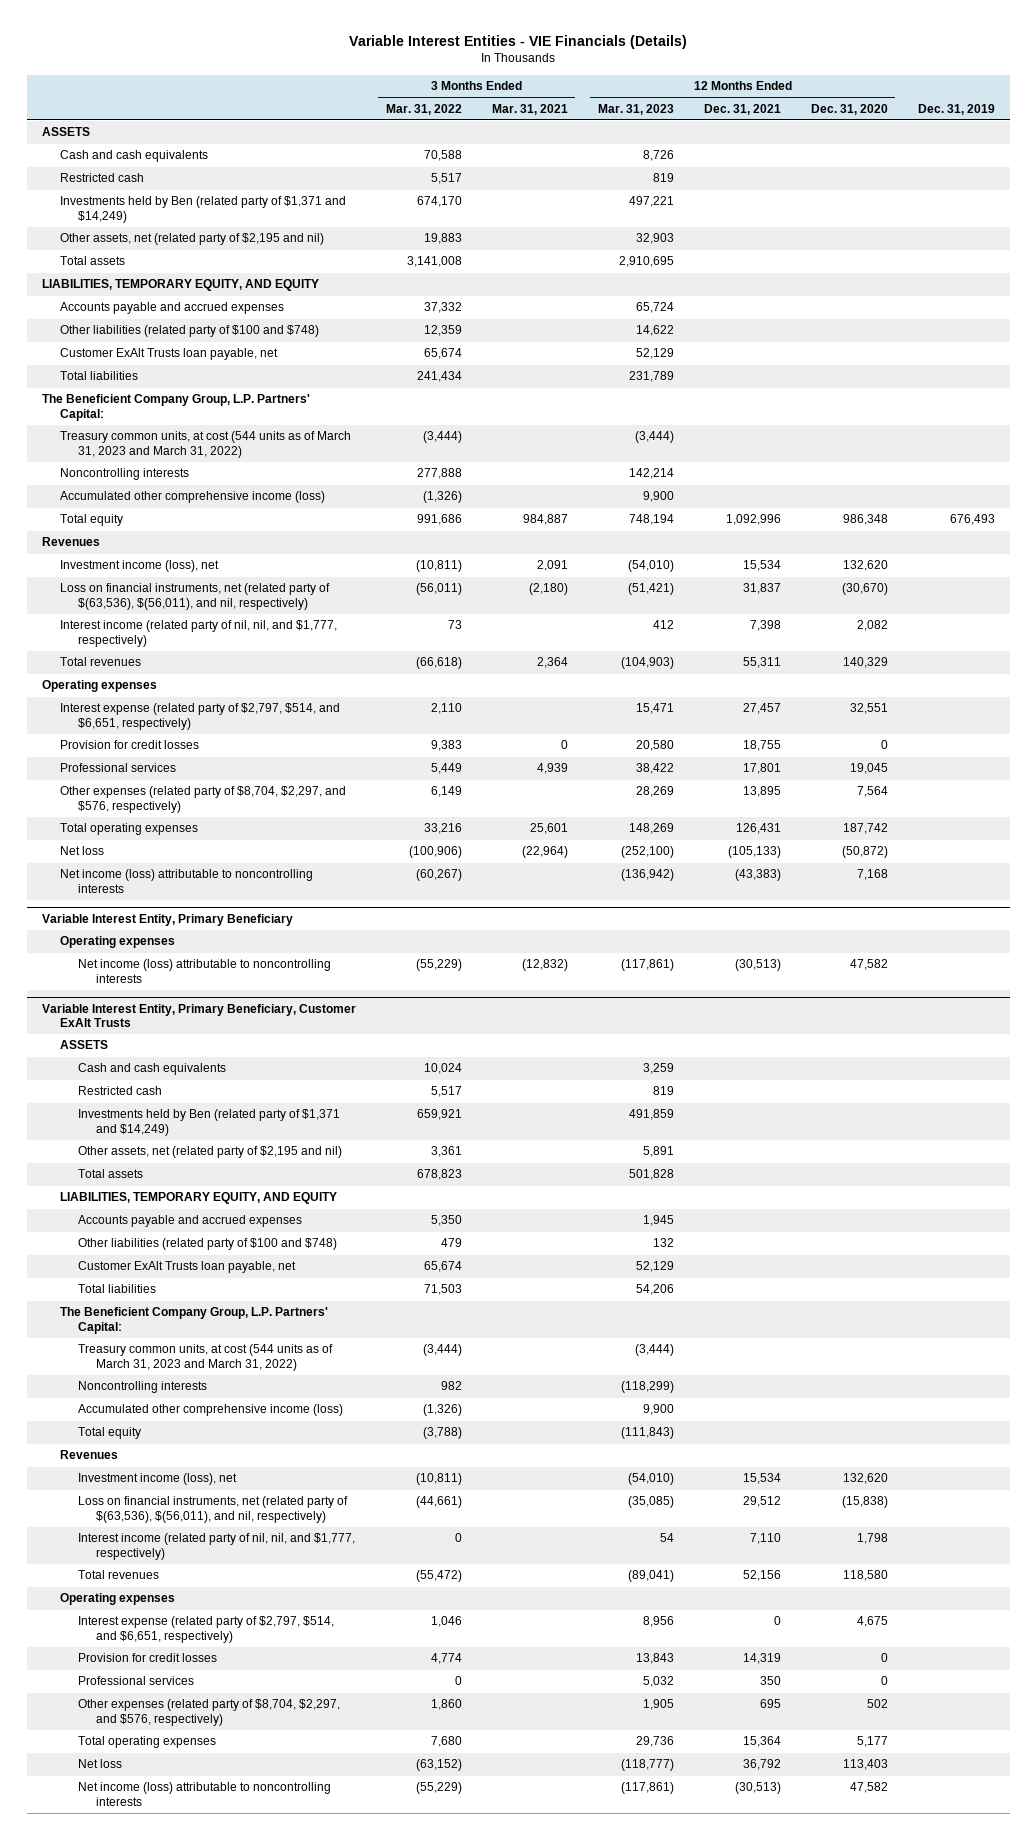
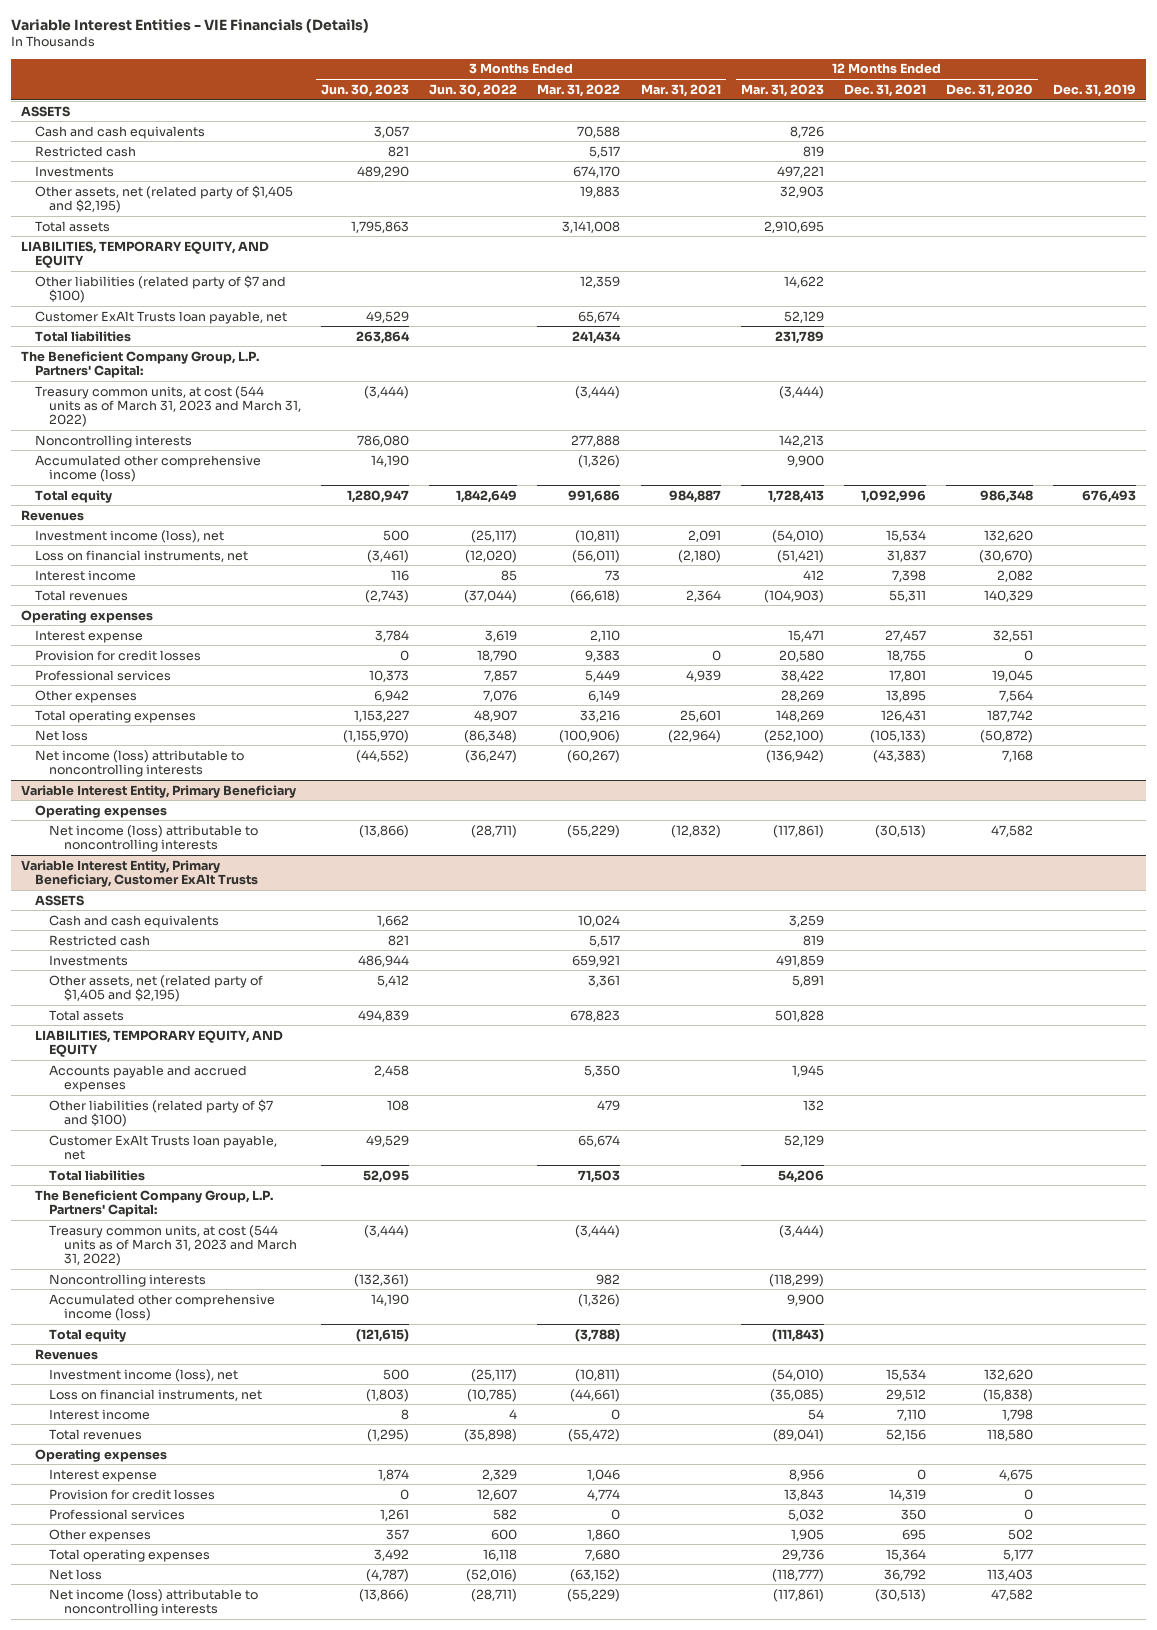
- | 3 Months Ended Mar. 31, 2022 | 3 Months Ended Mar. 31, 2021 | 12 Months Ended Mar. 31, 2023 | 12 Months Ended Dec. 31, 2021 | 12 Months Ended Dec. 31, 2020 | Dec. 31, 2019
+ | 3 Months Ended Jun. 30, 2023 | 3 Months Ended Jun. 30, 2022 | 3 Months Ended Mar. 31, 2022 | 3 Months Ended Mar. 31, 2021 | 12 Months Ended Mar. 31, 2023 | 12 Months Ended Dec. 31, 2021 | 12 Months Ended Dec. 31, 2020 | Dec. 31, 2019
- Investments held by Ben (related party of $1,371 and $14,249) | 674,170 | | 497,221 | | |
- Other assets, net (related party of $2,195 and nil) | 19,883 | | 32,903 | | |
+ Investments | 489,290 | | 674,170 | | 497,221 | | |
+ Other assets, net (related party of $1,405 and $2,195) | | | 19,883 | | 32,903 | | |
- Accounts payable and accrued expenses | 37,332 | | 65,724 | | |
- Other liabilities (related party of $100 and $748) | 12,359 | | 14,622 | | |
+ Other liabilities (related party of $7 and $100) | | | 12,359 | | 14,622 | | |
- Noncontrolling interests | 277,888 | | 142,214 | | |
+ Noncontrolling interests | 786,080 | | 277,888 | | 142,213 | | |
- Total equity | 991,686 | 984,887 | 748,194 | 1,092,996 | 986,348 | 676,493
+ Total equity | 1,280,947 | 1,842,649 | 991,686 | 984,887 | 1,728,413 | 1,092,996 | 986,348 | 676,493
- Loss on financial instruments, net (related party of $(63,536), $(56,011), and nil, respectively) | (56,011) | (2,180) | (51,421) | 31,837 | (30,670) |
- Interest income (related party of nil, nil, and $1,777, respectively) | 73 | | 412 | 7,398 | 2,082 |
+ Loss on financial instruments, net | (3,461) | (12,020) | (56,011) | (2,180) | (51,421) | 31,837 | (30,670) |
+ Interest income | 116 | 85 | 73 | | 412 | 7,398 | 2,082 |
- Interest expense (related party of $2,797, $514, and $6,651, respectively) | 2,110 | | 15,471 | 27,457 | 32,551 |
+ Interest expense | 3,784 | 3,619 | 2,110 | | 15,471 | 27,457 | 32,551 |
- Other expenses (related party of $8,704, $2,297, and $576, respectively) | 6,149 | | 28,269 | 13,895 | 7,564 |
+ Other expenses | 6,942 | 7,076 | 6,149 | | 28,269 | 13,895 | 7,564 |
@ Variable Interest Entity, Primary Beneficiary, Customer ExAlt Trusts
- Investments held by Ben (related party of $1,371 and $14,249) | 659,921 | | 491,859 | | |
- Other assets, net (related party of $2,195 and nil) | 3,361 | | 5,891 | | |
+ Investments | 486,944 | | 659,921 | | 491,859 | | |
+ Other assets, net (related party of $1,405 and $2,195) | 5,412 | | 3,361 | | 5,891 | | |
- Other liabilities (related party of $100 and $748) | 479 | | 132 | | |
+ Other liabilities (related party of $7 and $100) | 108 | | 479 | | 132 | | |
- Loss on financial instruments, net (related party of $(63,536), $(56,011), and nil, respectively) | (44,661) | | (35,085) | 29,512 | (15,838) |
- Interest income (related party of nil, nil, and $1,777, respectively) | 0 | | 54 | 7,110 | 1,798 |
+ Loss on financial instruments, net | (1,803) | (10,785) | (44,661) | | (35,085) | 29,512 | (15,838) |
+ Interest income | 8 | 4 | 0 | | 54 | 7,110 | 1,798 |
- Interest expense (related party of $2,797, $514, and $6,651, respectively) | 1,046 | | 8,956 | 0 | 4,675 |
+ Interest expense | 1,874 | 2,329 | 1,046 | | 8,956 | 0 | 4,675 |
- Other expenses (related party of $8,704, $2,297, and $576, respectively) | 1,860 | | 1,905 | 695 | 502 |
+ Other expenses | 357 | 600 | 1,860 | | 1,905 | 695 | 502 |

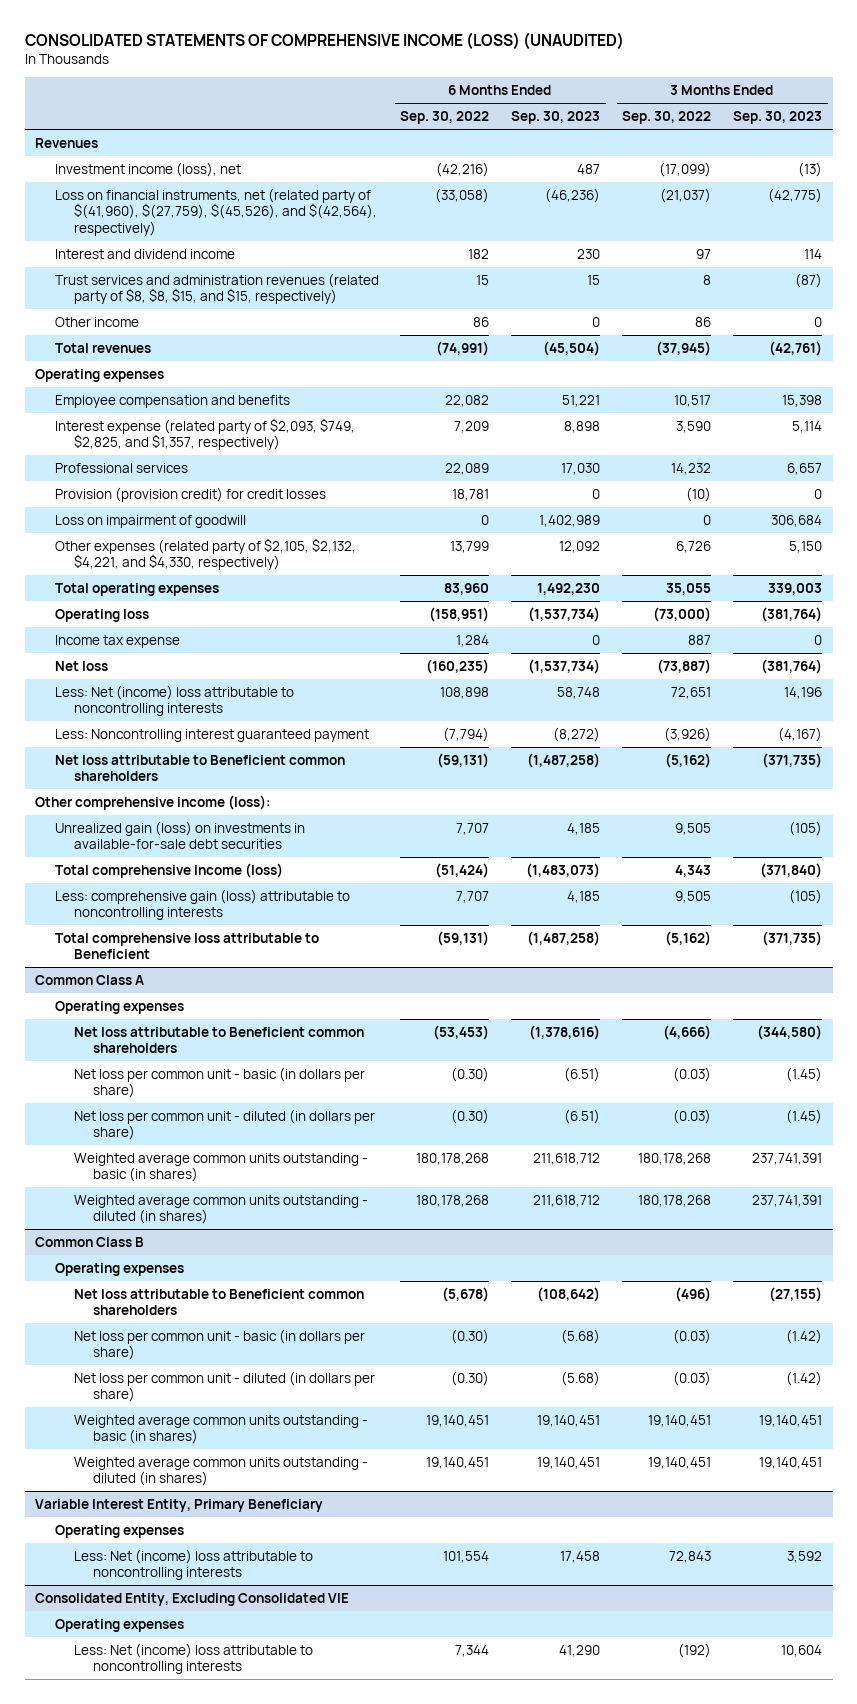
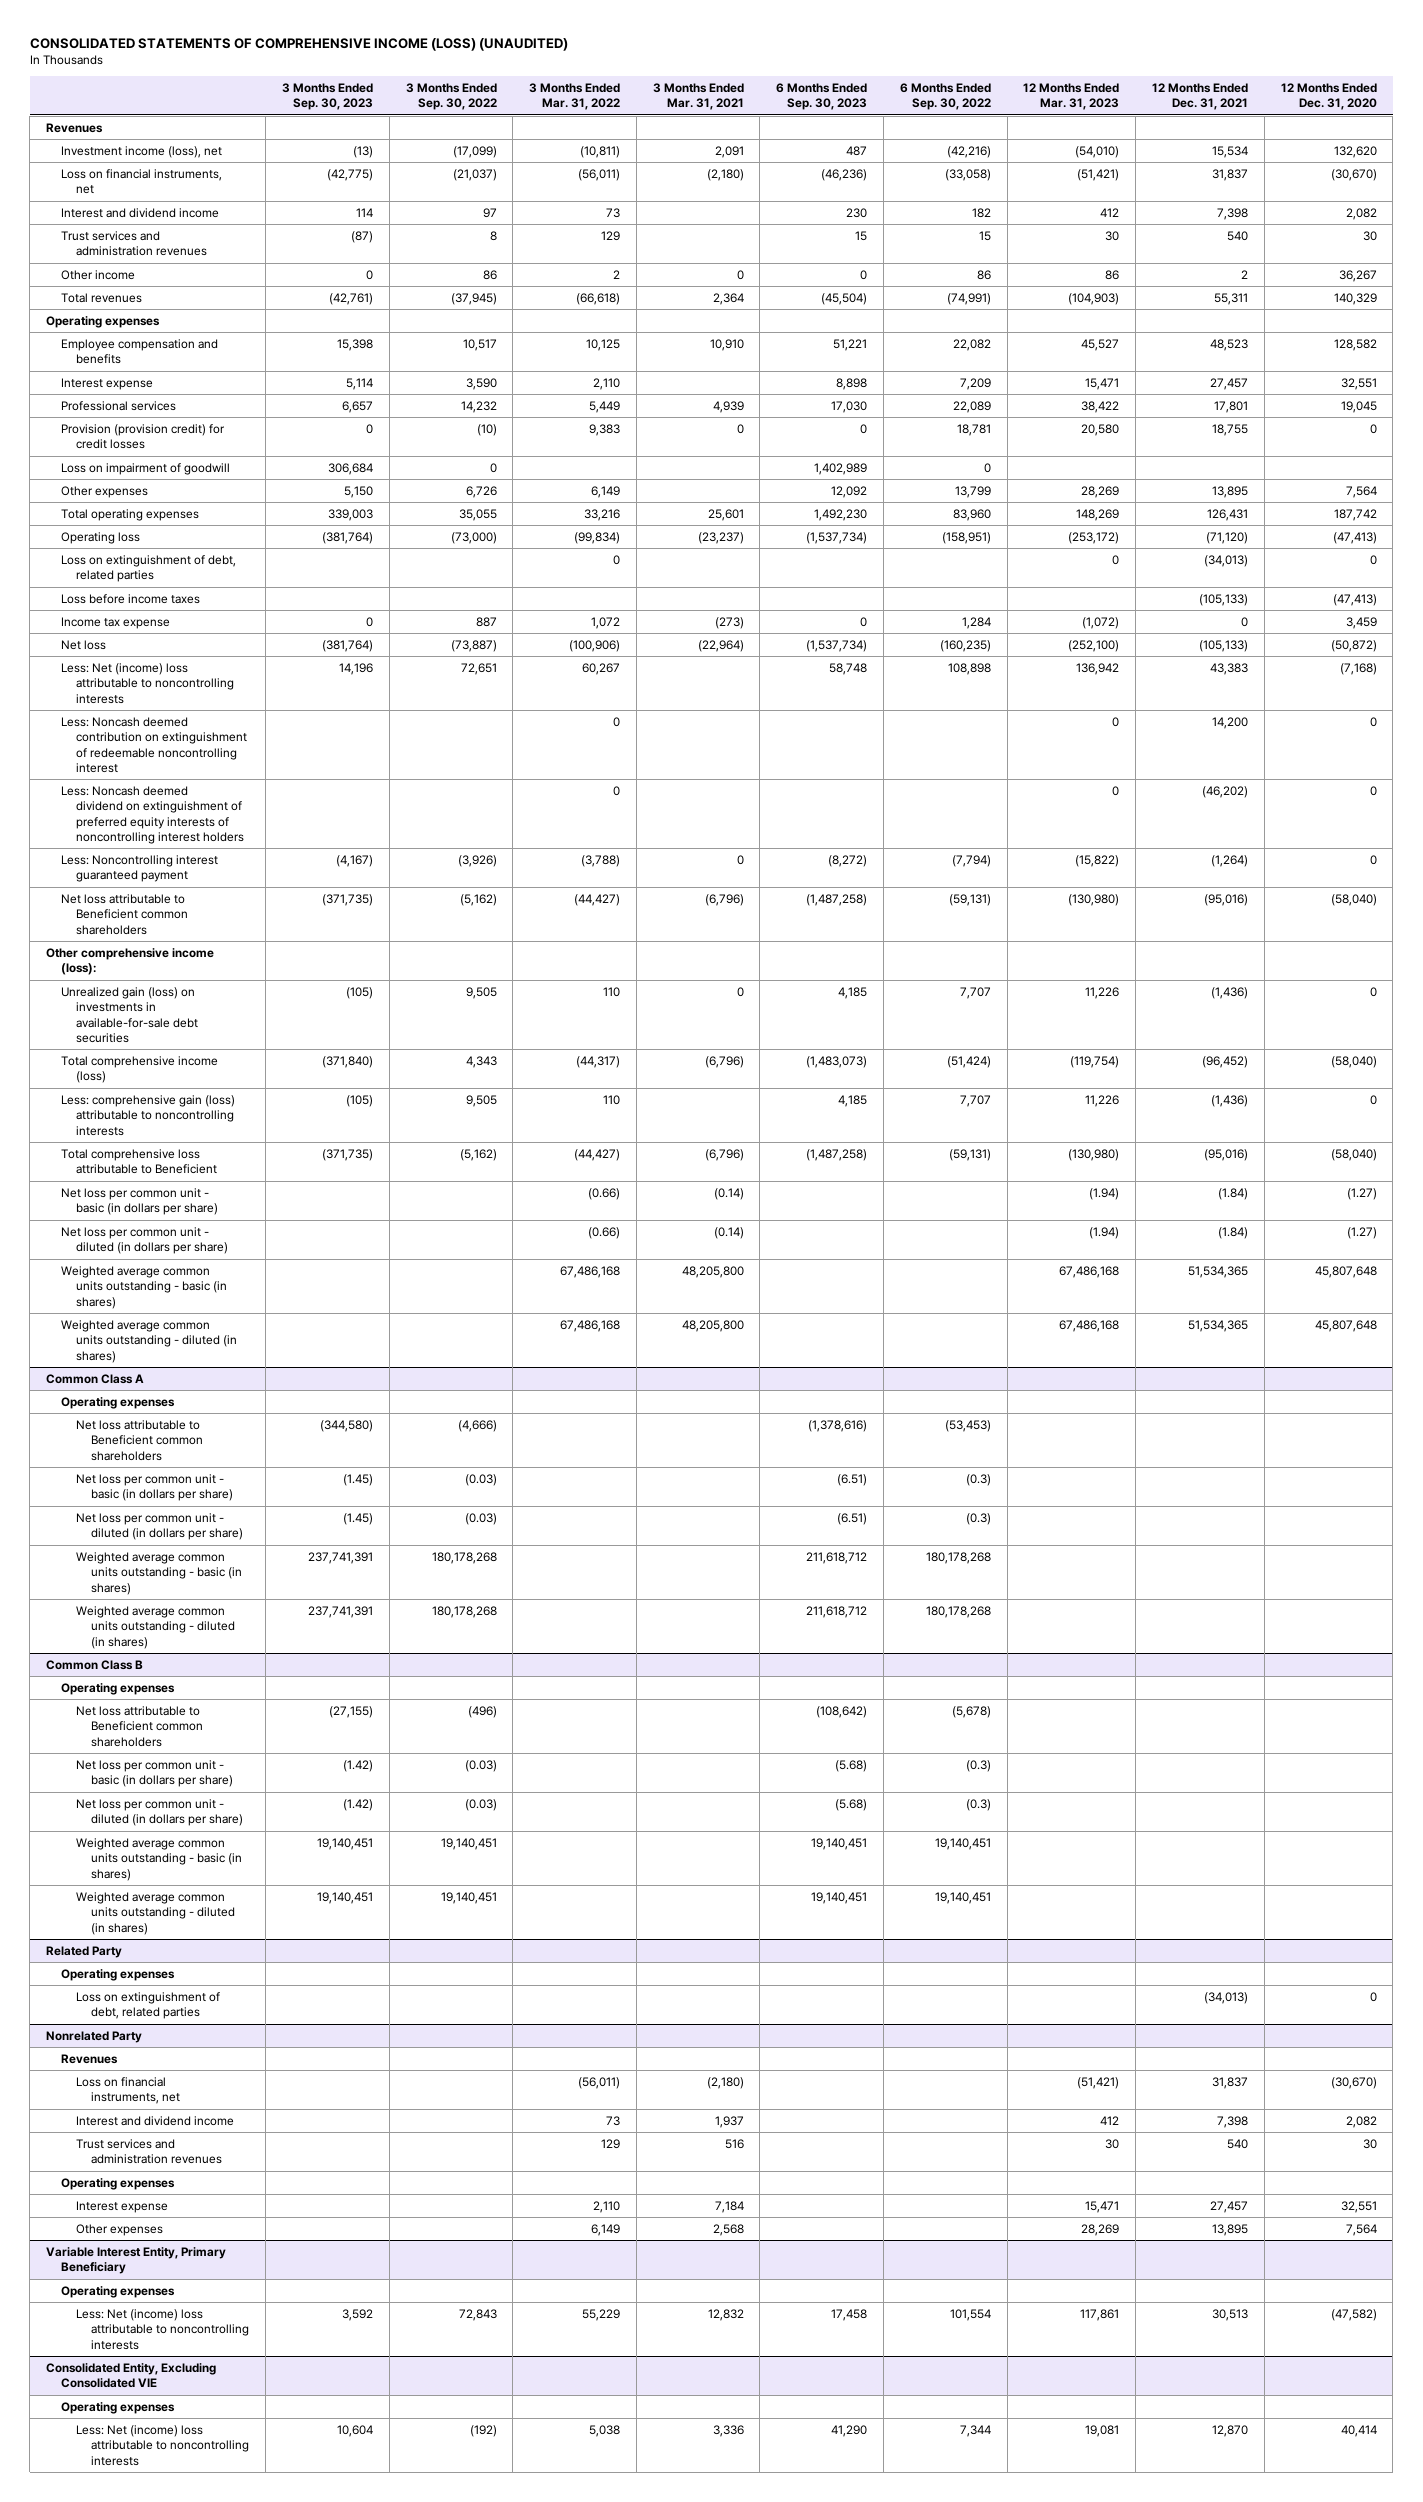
- | 6 Months Ended Sep. 30, 2022 | 6 Months Ended Sep. 30, 2023 | 3 Months Ended Sep. 30, 2022 | 3 Months Ended Sep. 30, 2023
+ | 3 Months Ended Sep. 30, 2023 | 3 Months Ended Sep. 30, 2022 | 3 Months Ended Mar. 31, 2022 | 3 Months Ended Mar. 31, 2021 | 6 Months Ended Sep. 30, 2023 | 6 Months Ended Sep. 30, 2022 | 12 Months Ended Mar. 31, 2023 | 12 Months Ended Dec. 31, 2021 | 12 Months Ended Dec. 31, 2020
- Loss on financial instruments, net (related party of $(41,960), $(27,759), $(45,526), and $(42,564), respectively) | (33,058) | (46,236) | (21,037) | (42,775)
+ Loss on financial instruments, net | (42,775) | (21,037) | (56,011) | (2,180) | (46,236) | (33,058) | (51,421) | 31,837 | (30,670)
- Trust services and administration revenues (related party of $8, $8, $15, and $15, respectively) | 15 | 15 | 8 | (87)
+ Trust services and administration revenues | (87) | 8 | 129 | | 15 | 15 | 30 | 540 | 30
- Interest expense (related party of $2,093, $749, $2,825, and $1,357, respectively) | 7,209 | 8,898 | 3,590 | 5,114
+ Interest expense | 5,114 | 3,590 | 2,110 | | 8,898 | 7,209 | 15,471 | 27,457 | 32,551
- Other expenses (related party of $2,105, $2,132, $4,221, and $4,330, respectively) | 13,799 | 12,092 | 6,726 | 5,150
+ Other expenses | 5,150 | 6,726 | 6,149 | | 12,092 | 13,799 | 28,269 | 13,895 | 7,564
+ Loss on extinguishment of debt, related parties | | | 0 | | | | 0 | (34,013) | 0
+ Loss before income taxes | | | | | | | | (105,133) | (47,413)
+ Less: Noncash deemed contribution on extinguishment of redeemable noncontrolling interest | | | 0 | | | | 0 | 14,200 | 0
+ Less: Noncash deemed dividend on extinguishment of preferred equity interests of noncontrolling interest holders | | | 0 | | | | 0 | (46,202) | 0
+ Net loss per common unit - basic (in dollars per share) | | | (0.66) | (0.14) | | | (1.94) | (1.84) | (1.27)
+ Net loss per common unit - diluted (in dollars per share) | | | (0.66) | (0.14) | | | (1.94) | (1.84) | (1.27)
+ Weighted average common units outstanding - basic (in shares) | | | 67,486,168 | 48,205,800 | | | 67,486,168 | 51,534,365 | 45,807,648
+ Weighted average common units outstanding - diluted (in shares) | | | 67,486,168 | 48,205,800 | | | 67,486,168 | 51,534,365 | 45,807,648
@ Common Class A
- Net loss per common unit - basic (in dollars per share) | (0.30) | (6.51) | (0.03) | (1.45)
- Net loss per common unit - diluted (in dollars per share) | (0.30) | (6.51) | (0.03) | (1.45)
+ Net loss per common unit - basic (in dollars per share) | (1.45) | (0.03) | | | (6.51) | (0.3) | | |
+ Net loss per common unit - diluted (in dollars per share) | (1.45) | (0.03) | | | (6.51) | (0.3) | | |
@ Common Class B
- Net loss per common unit - basic (in dollars per share) | (0.30) | (5.68) | (0.03) | (1.42)
- Net loss per common unit - diluted (in dollars per share) | (0.30) | (5.68) | (0.03) | (1.42)
+ Net loss per common unit - basic (in dollars per share) | (1.42) | (0.03) | | | (5.68) | (0.3) | | |
+ Net loss per common unit - diluted (in dollars per share) | (1.42) | (0.03) | | | (5.68) | (0.3) | | |
+ Related Party
+ Operating expenses
+ Loss on extinguishment of debt, related parties | | | | | | | | (34,013) | 0
+ Nonrelated Party
+ Revenues
+ Loss on financial instruments, net | | | (56,011) | (2,180) | | | (51,421) | 31,837 | (30,670)
+ Interest and dividend income | | | 73 | 1,937 | | | 412 | 7,398 | 2,082
+ Trust services and administration revenues | | | 129 | 516 | | | 30 | 540 | 30
+ Operating expenses
+ Interest expense | | | 2,110 | 7,184 | | | 15,471 | 27,457 | 32,551
+ Other expenses | | | 6,149 | 2,568 | | | 28,269 | 13,895 | 7,564

